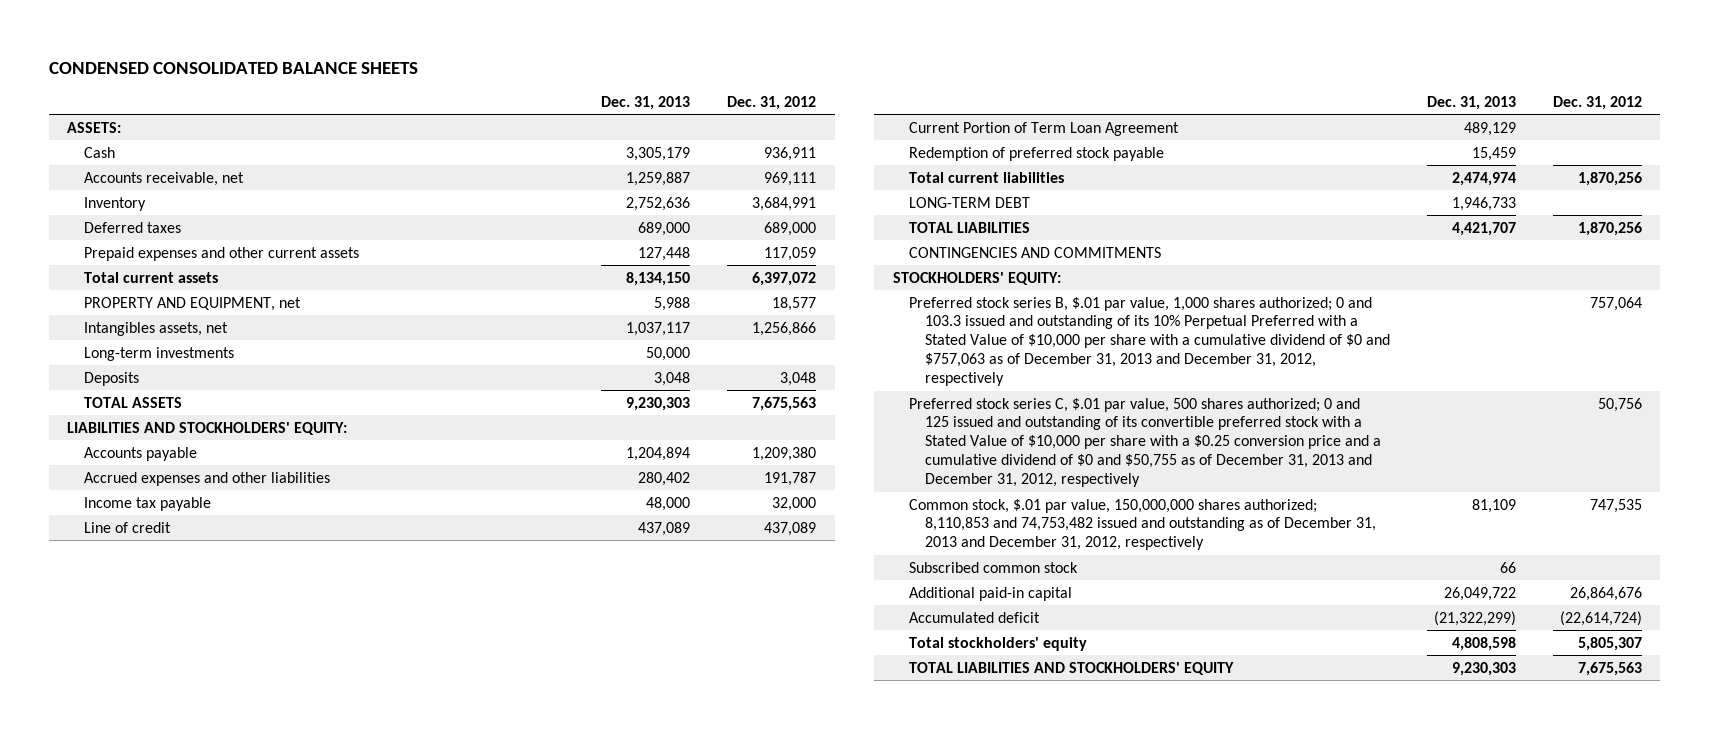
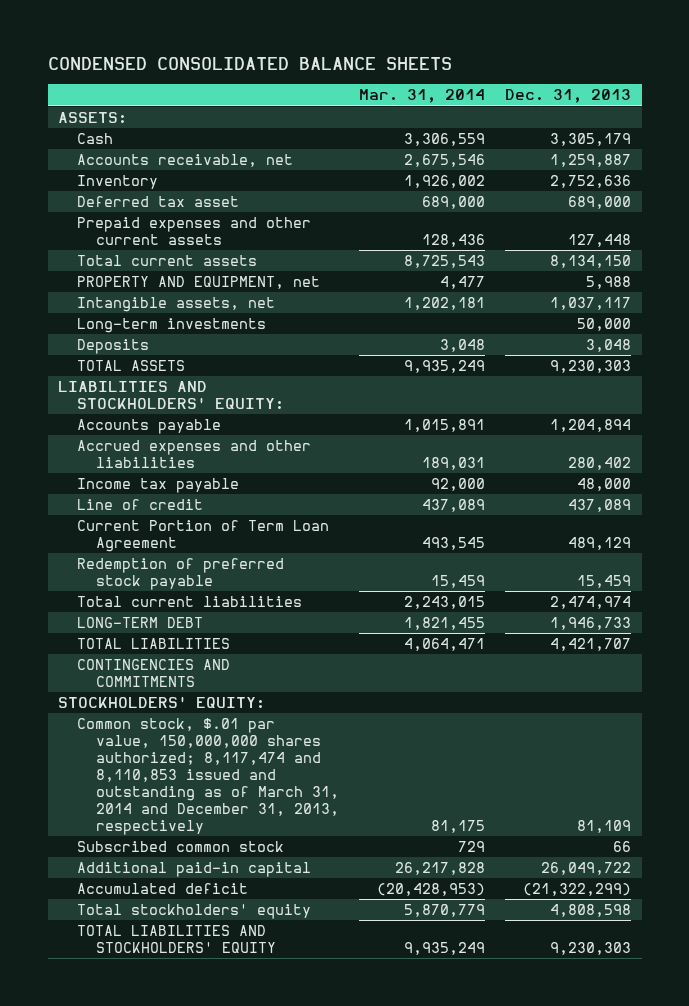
- | Dec. 31, 2013 | Dec. 31, 2012
+ | Mar. 31, 2014 | Dec. 31, 2013
- Deferred taxes | 689,000 | 689,000
+ Deferred tax asset | 689,000 | 689,000
- Intangibles assets, net | 1,037,117 | 1,256,866
+ Intangible assets, net | 1,202,181 | 1,037,117
- Preferred stock series B, $.01 par value, 1,000 shares authorized; 0 and 103.3 issued and outstanding of its 10% Perpetual Preferred with a Stated Value of $10,000 per share with a cumulative dividend of $0 and $757,063 as of December 31, 2013 and December 31, 2012, respectively | | 757,064
- Preferred stock series C, $.01 par value, 500 shares authorized; 0 and 125 issued and outstanding of its convertible preferred stock with a Stated Value of $10,000 per share with a $0.25 conversion price and a cumulative dividend of $0 and $50,755 as of December 31, 2013 and December 31, 2012, respectively | | 50,756
- Common stock, $.01 par value, 150,000,000 shares authorized; 8,110,853 and 74,753,482 issued and outstanding as of December 31, 2013 and December 31, 2012, respectively | 81,109 | 747,535
+ Common stock, $.01 par value, 150,000,000 shares authorized; 8,117,474 and 8,110,853 issued and outstanding as of March 31, 2014 and December 31, 2013, respectively | 81,175 | 81,109

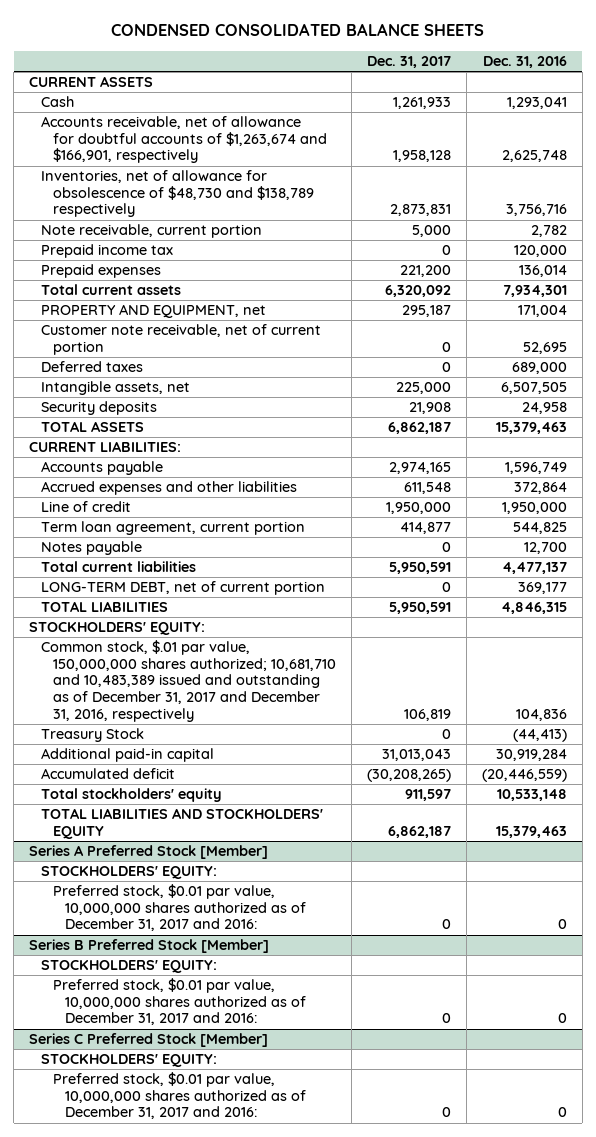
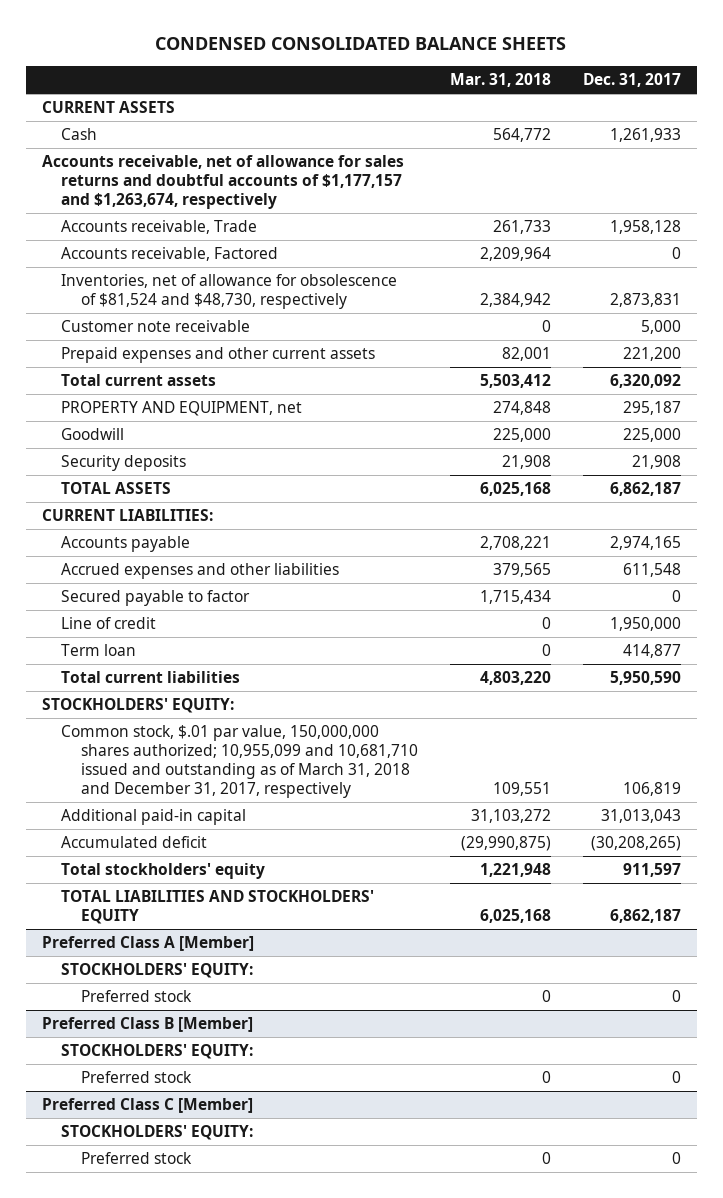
- | Dec. 31, 2017 | Dec. 31, 2016
+ | Mar. 31, 2018 | Dec. 31, 2017
- Accounts receivable, net of allowance for doubtful accounts of $1,263,674 and $166,901, respectively | 1,958,128 | 2,625,748
- Inventories, net of allowance for obsolescence of $48,730 and $138,789 respectively | 2,873,831 | 3,756,716
- Note receivable, current portion | 5,000 | 2,782
- Prepaid income tax | 0 | 120,000
- Prepaid expenses | 221,200 | 136,014
+ Accounts receivable, net of allowance for sales returns and doubtful accounts of $1,177,157 and $1,263,674, respectively
+ Accounts receivable, Trade | 261,733 | 1,958,128
+ Accounts receivable, Factored | 2,209,964 | 0
+ Inventories, net of allowance for obsolescence of $81,524 and $48,730, respectively | 2,384,942 | 2,873,831
+ Customer note receivable | 0 | 5,000
+ Prepaid expenses and other current assets | 82,001 | 221,200
- Customer note receivable, net of current portion | 0 | 52,695
- Deferred taxes | 0 | 689,000
- Intangible assets, net | 225,000 | 6,507,505
+ Goodwill | 225,000 | 225,000
+ Secured payable to factor | 1,715,434 | 0
- Term loan agreement, current portion | 414,877 | 544,825
- Notes payable | 0 | 12,700
- Total current liabilities | 5,950,591 | 4,477,137
- LONG-TERM DEBT, net of current portion | 0 | 369,177
- TOTAL LIABILITIES | 5,950,591 | 4,846,315
+ Term loan | 0 | 414,877
+ Total current liabilities | 4,803,220 | 5,950,590
- Common stock, $.01 par value, 150,000,000 shares authorized; 10,681,710 and 10,483,389 issued and outstanding as of December 31, 2017 and December 31, 2016, respectively | 106,819 | 104,836
- Treasury Stock | 0 | (44,413)
+ Common stock, $.01 par value, 150,000,000 shares authorized; 10,955,099 and 10,681,710 issued and outstanding as of March 31, 2018 and December 31, 2017, respectively | 109,551 | 106,819
- Series A Preferred Stock [Member]
+ Preferred Class A [Member]
- Preferred stock, $0.01 par value, 10,000,000 shares authorized as of December 31, 2017 and 2016: | 0 | 0
- Series B Preferred Stock [Member]
+ Preferred stock | 0 | 0
+ Preferred Class B [Member]
- Preferred stock, $0.01 par value, 10,000,000 shares authorized as of December 31, 2017 and 2016: | 0 | 0
- Series C Preferred Stock [Member]
+ Preferred stock | 0 | 0
+ Preferred Class C [Member]
- Preferred stock, $0.01 par value, 10,000,000 shares authorized as of December 31, 2017 and 2016: | 0 | 0
+ Preferred stock | 0 | 0

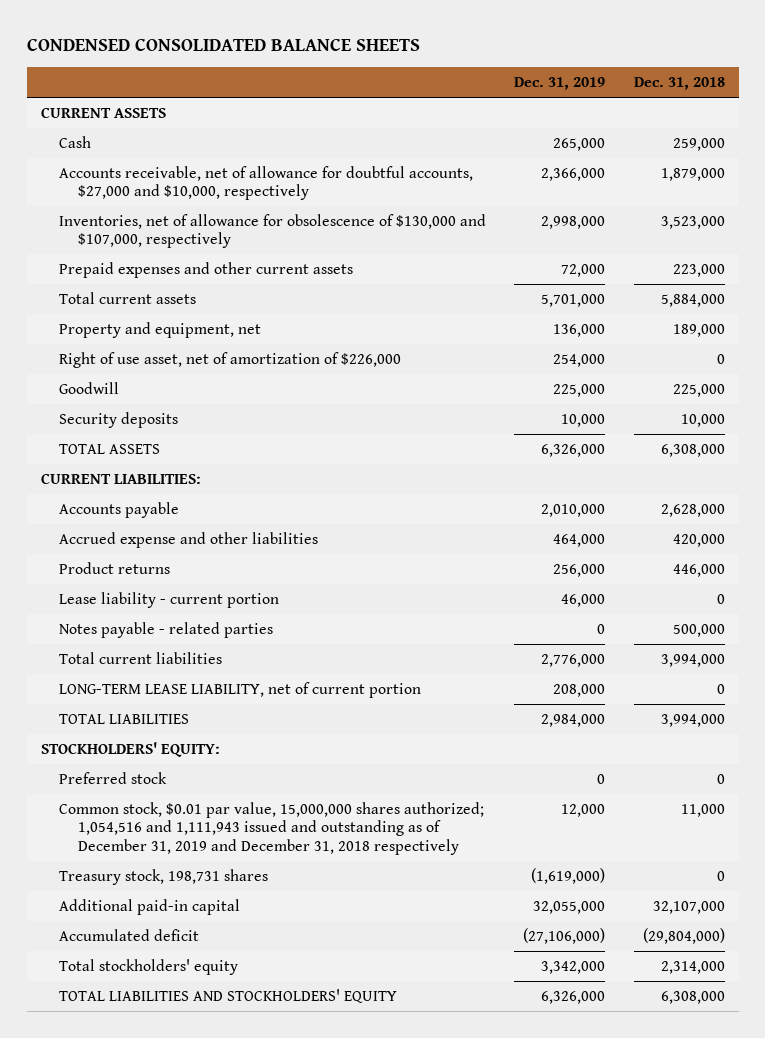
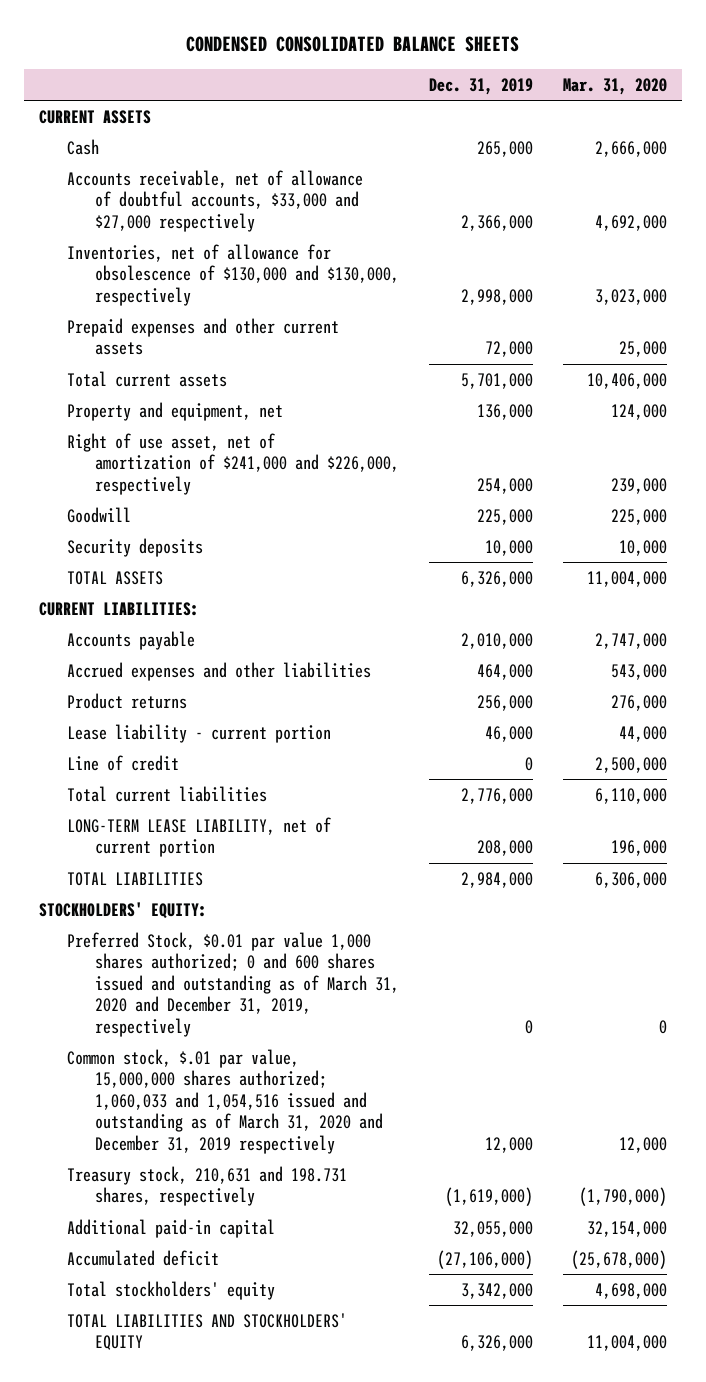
- | Dec. 31, 2019 | Dec. 31, 2018
+ | Dec. 31, 2019 | Mar. 31, 2020
- Accounts receivable, net of allowance for doubtful accounts, $27,000 and $10,000, respectively | 2,366,000 | 1,879,000
- Inventories, net of allowance for obsolescence of $130,000 and $107,000, respectively | 2,998,000 | 3,523,000
+ Accounts receivable, net of allowance of doubtful accounts, $33,000 and $27,000 respectively | 2,366,000 | 4,692,000
+ Inventories, net of allowance for obsolescence of $130,000 and $130,000, respectively | 2,998,000 | 3,023,000
- Right of use asset, net of amortization of $226,000 | 254,000 | 0
+ Right of use asset, net of amortization of $241,000 and $226,000, respectively | 254,000 | 239,000
- Accrued expense and other liabilities | 464,000 | 420,000
+ Accrued expenses and other liabilities | 464,000 | 543,000
- Notes payable - related parties | 0 | 500,000
+ Line of credit | 0 | 2,500,000
- Preferred stock | 0 | 0
- Common stock, $0.01 par value, 15,000,000 shares authorized; 1,054,516 and 1,111,943 issued and outstanding as of December 31, 2019 and December 31, 2018 respectively | 12,000 | 11,000
- Treasury stock, 198,731 shares | (1,619,000) | 0
+ Preferred Stock, $0.01 par value 1,000 shares authorized; 0 and 600 shares issued and outstanding as of March 31, 2020 and December 31, 2019, respectively | 0 | 0
+ Common stock, $.01 par value, 15,000,000 shares authorized; 1,060,033 and 1,054,516 issued and outstanding as of March 31, 2020 and December 31, 2019 respectively | 12,000 | 12,000
+ Treasury stock, 210,631 and 198.731 shares, respectively | (1,619,000) | (1,790,000)

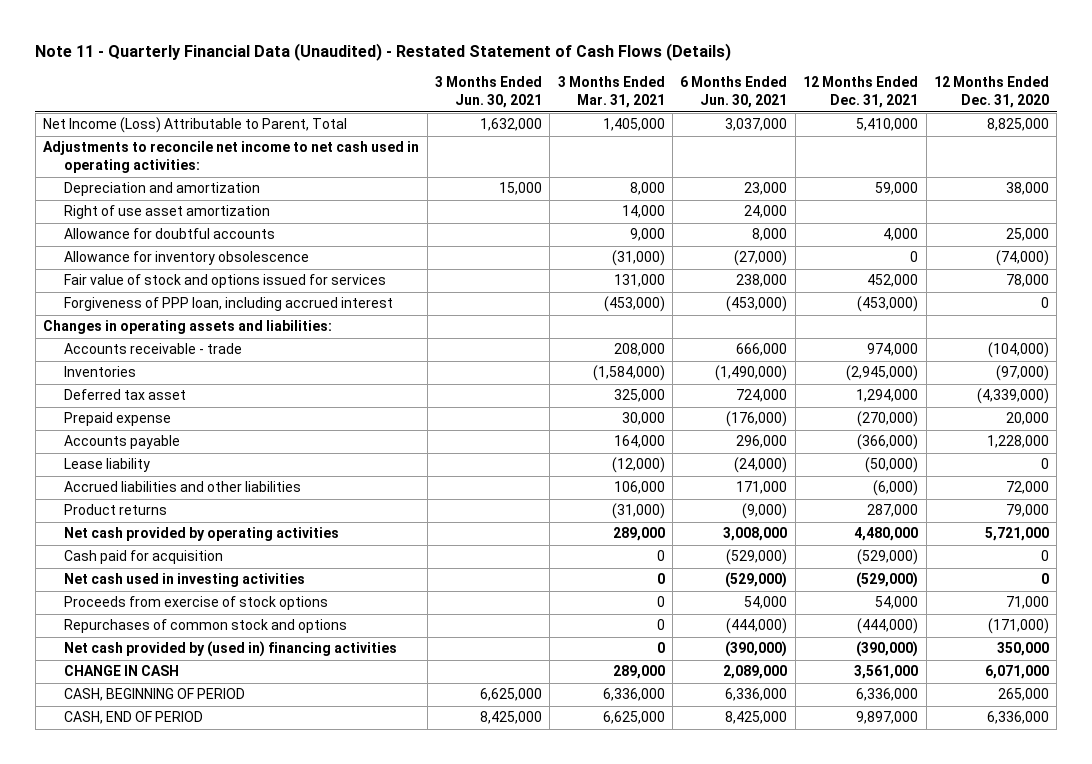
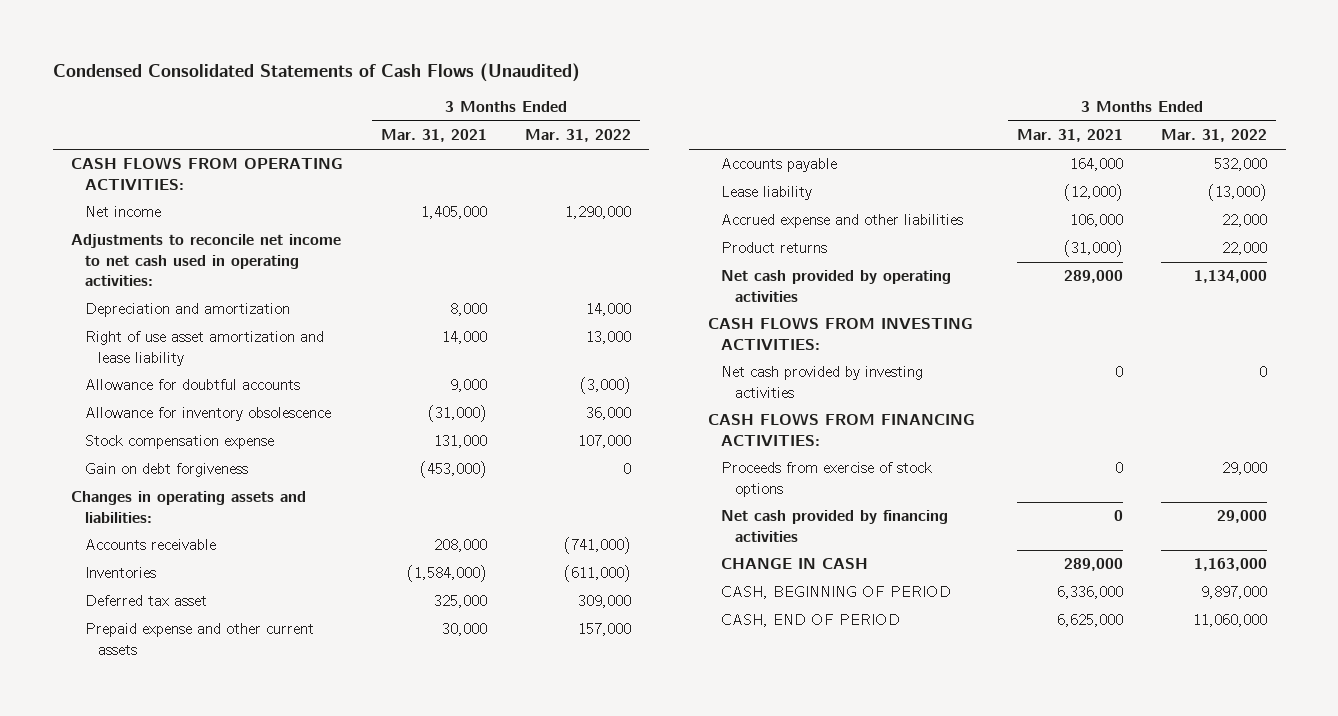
- Note 11 - Quarterly Financial Data (Unaudited) - Restated Statement of Cash Flows (Details)
+ Condensed Consolidated Statements of Cash Flows (Unaudited)
- | 3 Months Ended Jun. 30, 2021 | 3 Months Ended Mar. 31, 2021 | 6 Months Ended Jun. 30, 2021 | 12 Months Ended Dec. 31, 2021 | 12 Months Ended Dec. 31, 2020
+ | 3 Months Ended Mar. 31, 2021 | 3 Months Ended Mar. 31, 2022
- Net Income (Loss) Attributable to Parent, Total | 1,632,000 | 1,405,000 | 3,037,000 | 5,410,000 | 8,825,000
+ CASH FLOWS FROM OPERATING ACTIVITIES:
+ Net income | 1,405,000 | 1,290,000
- Right of use asset amortization | | 14,000 | 24,000 | |
+ Right of use asset amortization and lease liability | 14,000 | 13,000
- Fair value of stock and options issued for services | | 131,000 | 238,000 | 452,000 | 78,000
- Forgiveness of PPP loan, including accrued interest | | (453,000) | (453,000) | (453,000) | 0
+ Stock compensation expense | 131,000 | 107,000
+ Gain on debt forgiveness | (453,000) | 0
- Accounts receivable - trade | | 208,000 | 666,000 | 974,000 | (104,000)
+ Accounts receivable | 208,000 | (741,000)
- Prepaid expense | | 30,000 | (176,000) | (270,000) | 20,000
+ Prepaid expense and other current assets | 30,000 | 157,000
- Accrued liabilities and other liabilities | | 106,000 | 171,000 | (6,000) | 72,000
+ Accrued expense and other liabilities | 106,000 | 22,000
- Cash paid for acquisition | | 0 | (529,000) | (529,000) | 0
- Net cash used in investing activities | | 0 | (529,000) | (529,000) | 0
+ CASH FLOWS FROM INVESTING ACTIVITIES:
+ Net cash provided by investing activities | 0 | 0
+ CASH FLOWS FROM FINANCING ACTIVITIES:
- Repurchases of common stock and options | | 0 | (444,000) | (444,000) | (171,000)
- Net cash provided by (used in) financing activities | | 0 | (390,000) | (390,000) | 350,000
+ Net cash provided by financing activities | 0 | 29,000

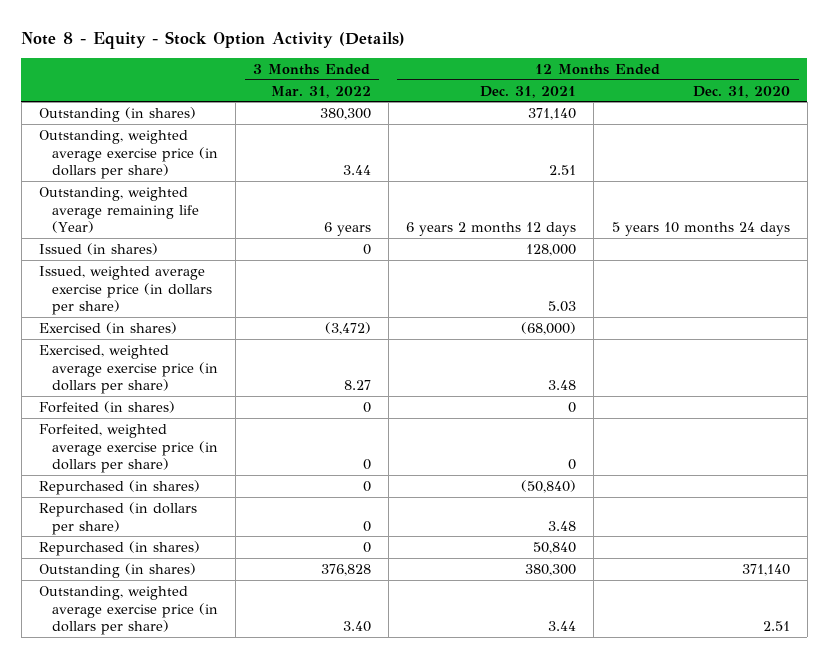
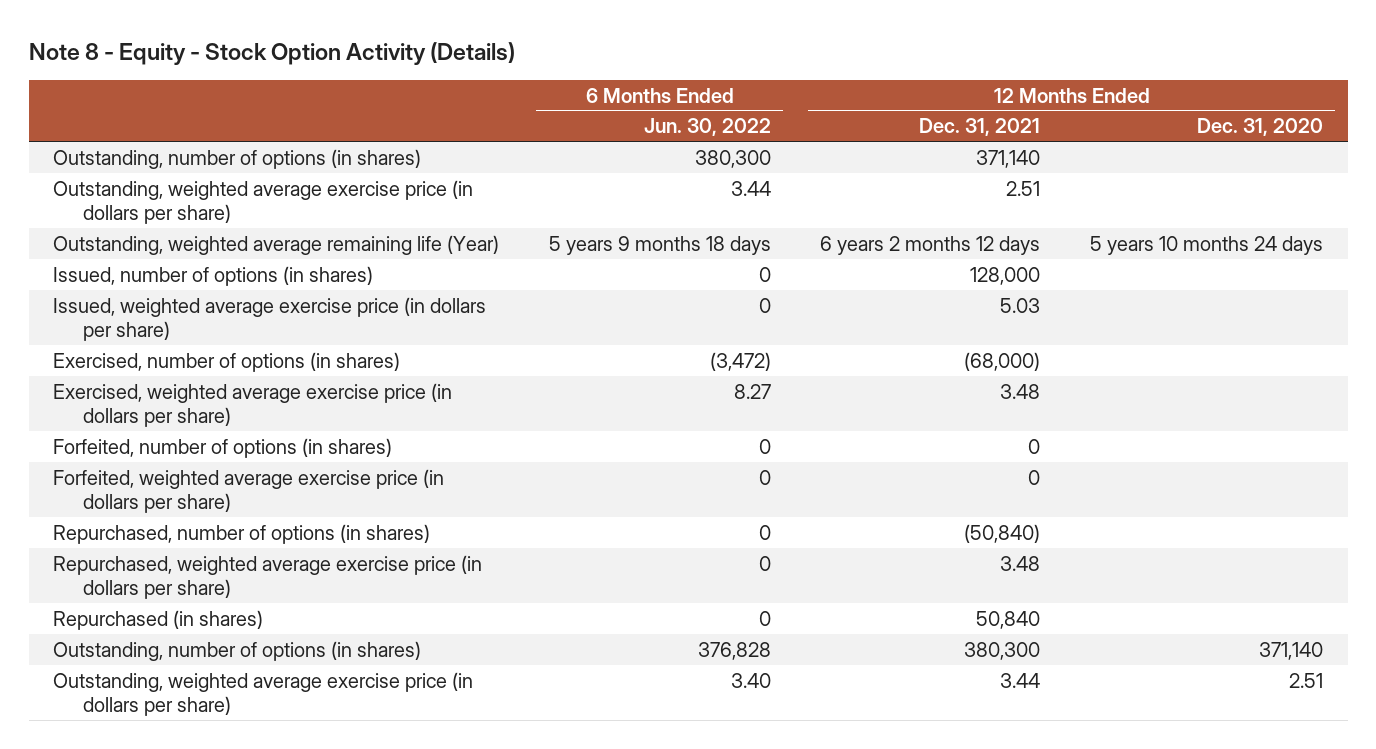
- | 3 Months Ended Mar. 31, 2022 | 12 Months Ended Dec. 31, 2021 | 12 Months Ended Dec. 31, 2020
+ | 6 Months Ended Jun. 30, 2022 | 12 Months Ended Dec. 31, 2021 | 12 Months Ended Dec. 31, 2020
- Outstanding (in shares) | 380,300 | 371,140 |
+ Outstanding, number of options (in shares) | 380,300 | 371,140 |
- Issued (in shares) | 0 | 128,000 |
+ Issued, number of options (in shares) | 0 | 128,000 |
- Exercised (in shares) | (3,472) | (68,000) |
+ Exercised, number of options (in shares) | (3,472) | (68,000) |
- Forfeited (in shares) | 0 | 0 |
+ Forfeited, number of options (in shares) | 0 | 0 |
- Repurchased (in shares) | 0 | (50,840) |
- Repurchased (in dollars per share) | 0 | 3.48 |
+ Repurchased, number of options (in shares) | 0 | (50,840) |
+ Repurchased, weighted average exercise price (in dollars per share) | 0 | 3.48 |
- Outstanding (in shares) | 376,828 | 380,300 | 371,140
+ Outstanding, number of options (in shares) | 376,828 | 380,300 | 371,140

